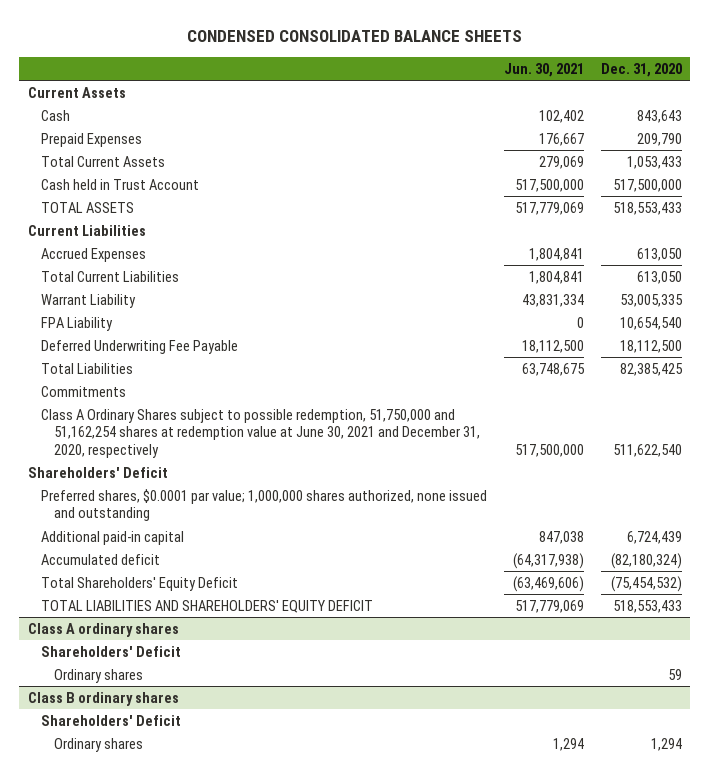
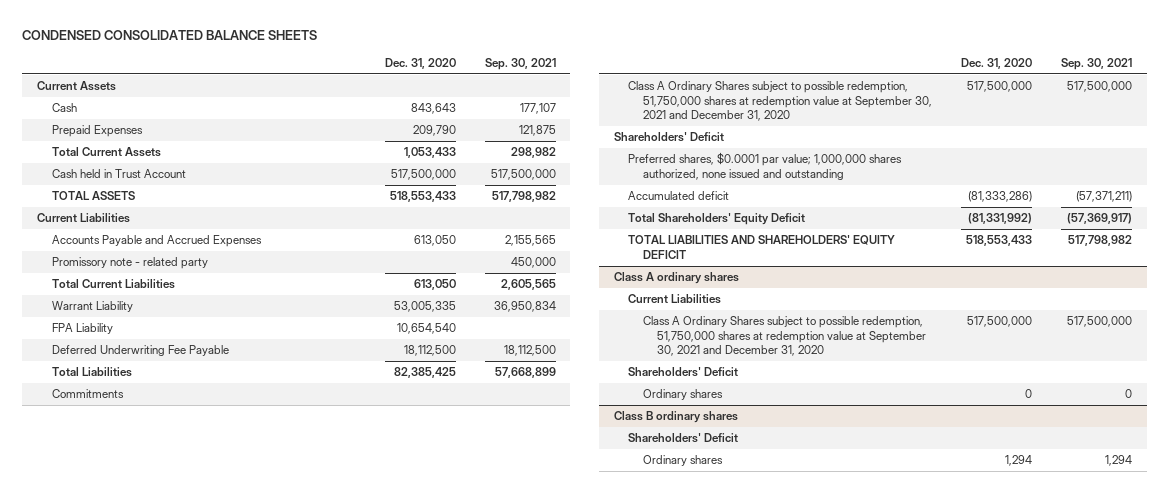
- | Jun. 30, 2021 | Dec. 31, 2020
+ | Dec. 31, 2020 | Sep. 30, 2021
- Accrued Expenses | 1,804,841 | 613,050
+ Accounts Payable and Accrued Expenses | 613,050 | 2,155,565
+ Promissory note - related party | | 450,000
- Class A Ordinary Shares subject to possible redemption, 51,750,000 and 51,162,254 shares at redemption value at June 30, 2021 and December 31, 2020, respectively | 517,500,000 | 511,622,540
+ Class A Ordinary Shares subject to possible redemption, 51,750,000 shares at redemption value at September 30, 2021 and December 31, 2020 | 517,500,000 | 517,500,000
- Additional paid-in capital | 847,038 | 6,724,439
- Accumulated deficit | (64,317,938) | (82,180,324)
- Total Shareholders' Equity Deficit | (63,469,606) | (75,454,532)
+ Accumulated deficit | (81,333,286) | (57,371,211)
+ Total Shareholders' Equity Deficit | (81,331,992) | (57,369,917)
@ Class A ordinary shares
+ Current Liabilities
+ Class A Ordinary Shares subject to possible redemption, 51,750,000 shares at redemption value at September 30, 2021 and December 31, 2020 | 517,500,000 | 517,500,000
- Ordinary shares | | 59
+ Ordinary shares | 0 | 0

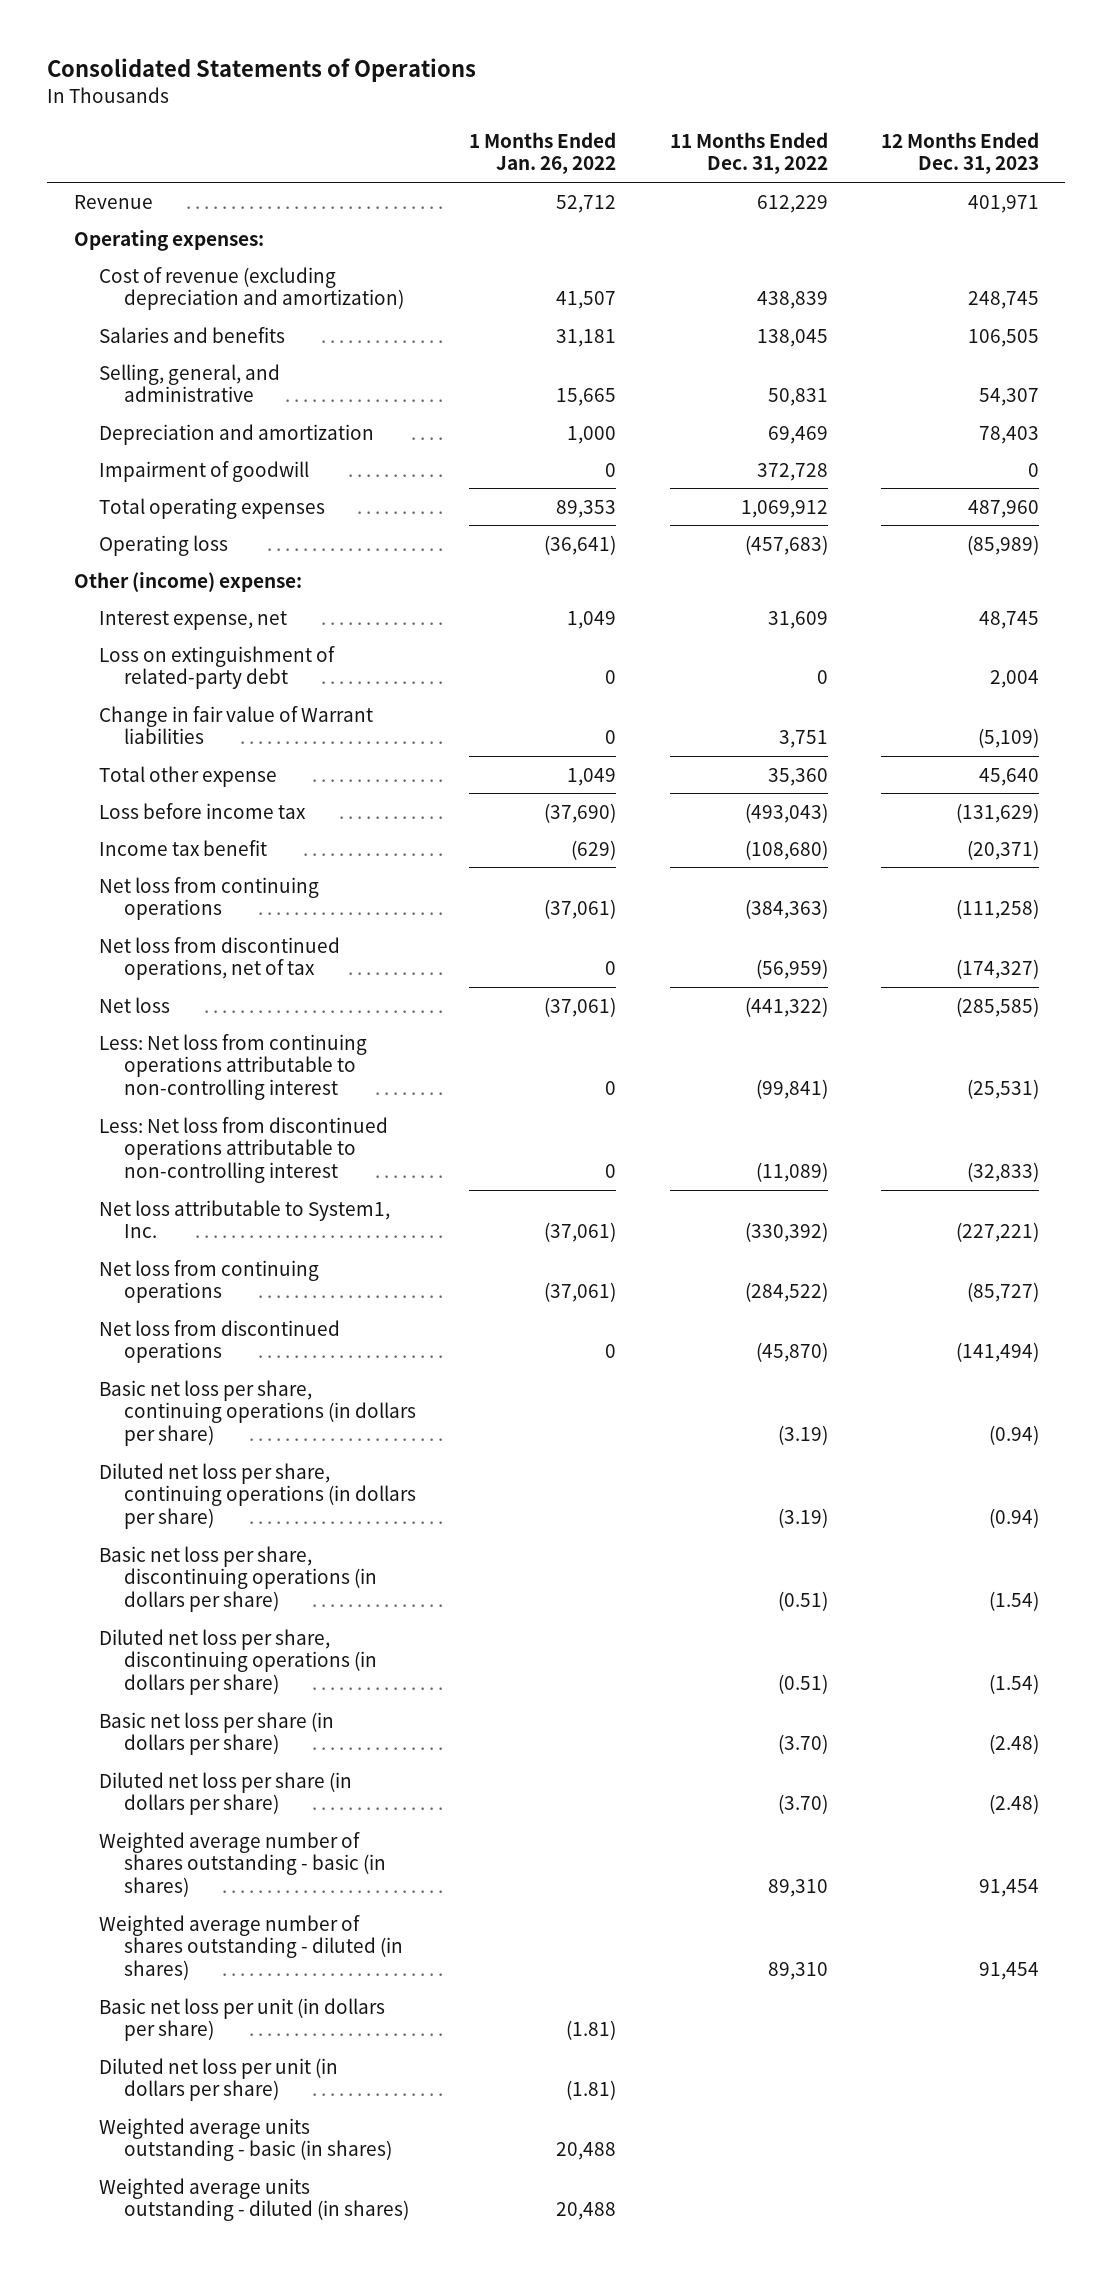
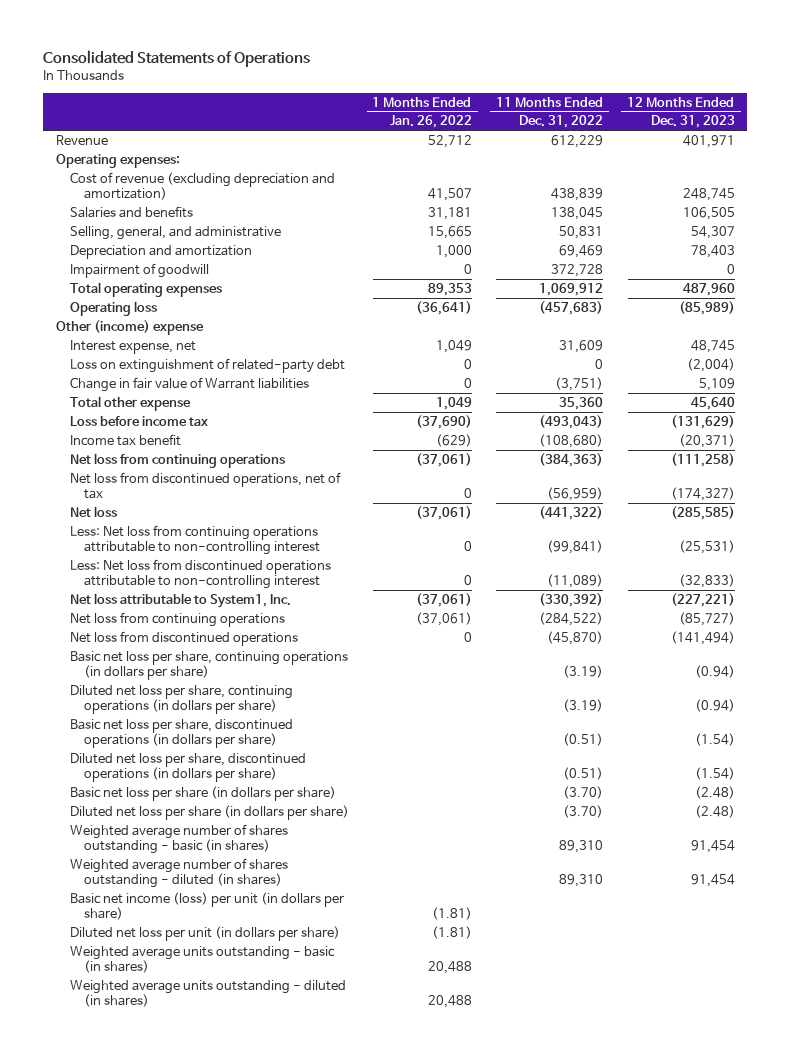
- Other (income) expense:
+ Other (income) expense
- Loss on extinguishment of related-party debt | 0 | 0 | 2,004
- Change in fair value of Warrant liabilities | 0 | 3,751 | (5,109)
+ Loss on extinguishment of related-party debt | 0 | 0 | (2,004)
+ Change in fair value of Warrant liabilities | 0 | (3,751) | 5,109
- Basic net loss per share, discontinuing operations (in dollars per share) | | (0.51) | (1.54)
- Diluted net loss per share, discontinuing operations (in dollars per share) | | (0.51) | (1.54)
+ Basic net loss per share, discontinued operations (in dollars per share) | | (0.51) | (1.54)
+ Diluted net loss per share, discontinued operations (in dollars per share) | | (0.51) | (1.54)
- Basic net loss per unit (in dollars per share) | (1.81) | |
+ Basic net income (loss) per unit (in dollars per share) | (1.81) | |

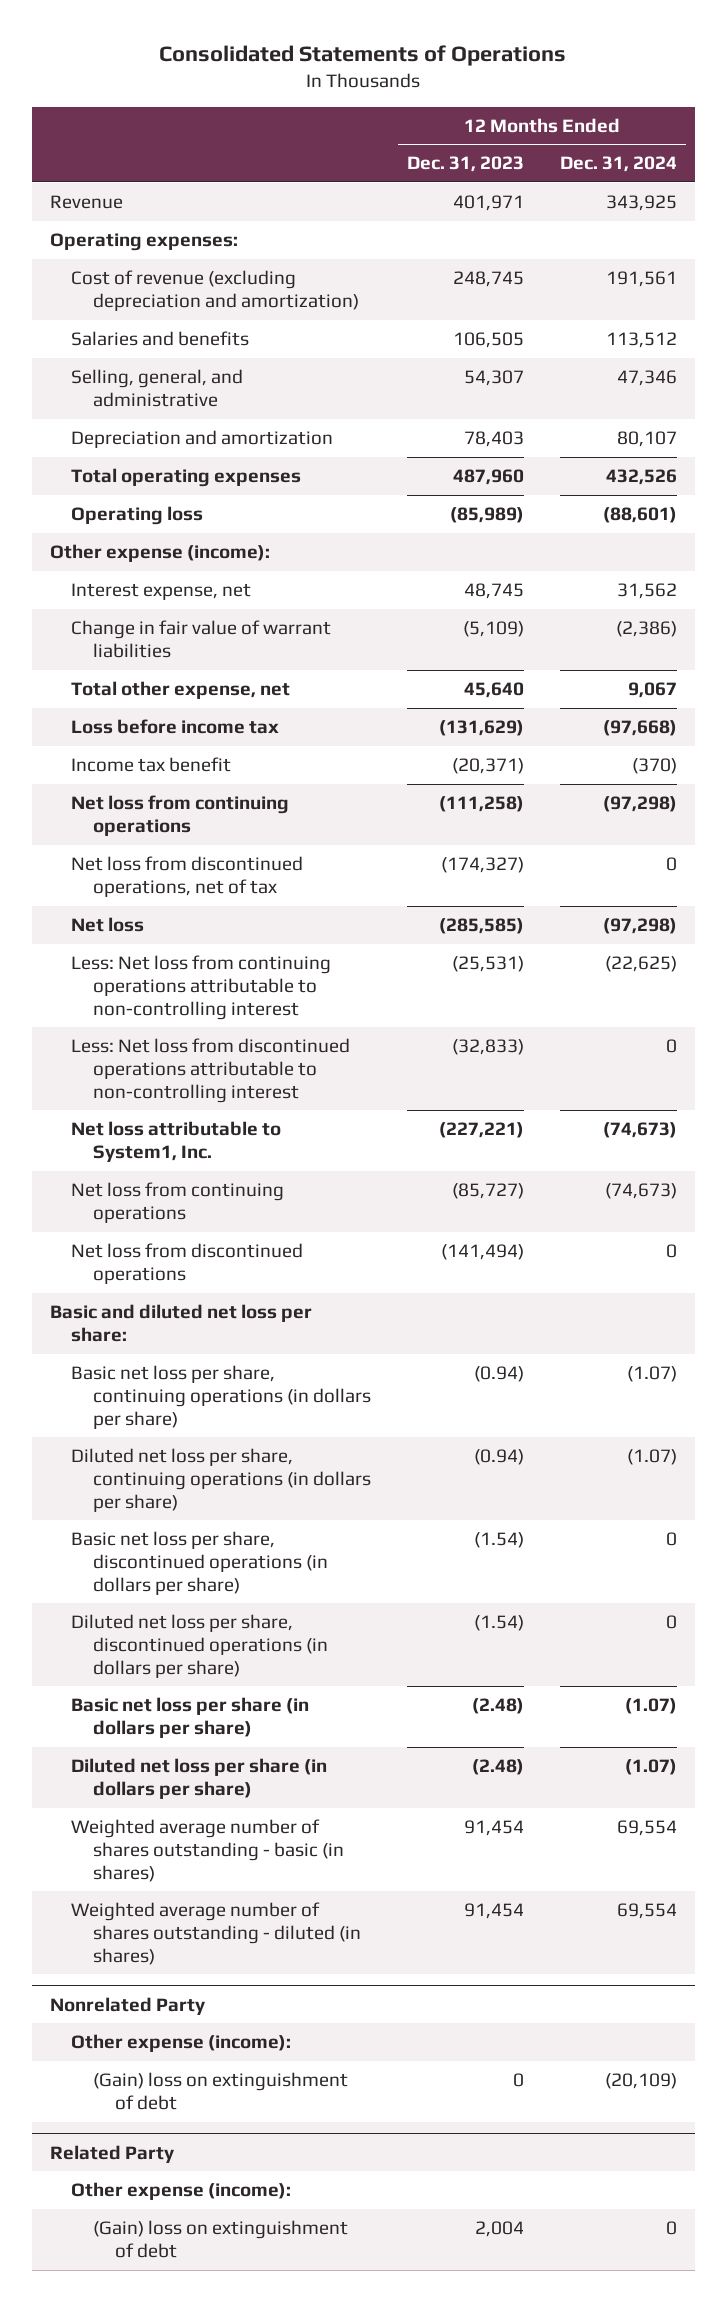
- | 1 Months Ended Jan. 26, 2022 | 11 Months Ended Dec. 31, 2022 | 12 Months Ended Dec. 31, 2023
+ | 12 Months Ended Dec. 31, 2023 | 12 Months Ended Dec. 31, 2024
- Impairment of goodwill | 0 | 372,728 | 0
- Other (income) expense
+ Other expense (income):
- Loss on extinguishment of related-party debt | 0 | 0 | (2,004)
- Change in fair value of Warrant liabilities | 0 | (3,751) | 5,109
- Total other expense | 1,049 | 35,360 | 45,640
+ Change in fair value of warrant liabilities | (5,109) | (2,386)
+ Total other expense, net | 45,640 | 9,067
+ Basic and diluted net loss per share:
- Basic net income (loss) per unit (in dollars per share) | (1.81) | |
- Diluted net loss per unit (in dollars per share) | (1.81) | |
- Weighted average units outstanding - basic (in shares) | 20,488 | |
- Weighted average units outstanding - diluted (in shares) | 20,488 | |
+ Nonrelated Party
+ Other expense (income):
+ (Gain) loss on extinguishment of debt | 0 | (20,109)
+ Related Party
+ Other expense (income):
+ (Gain) loss on extinguishment of debt | 2,004 | 0

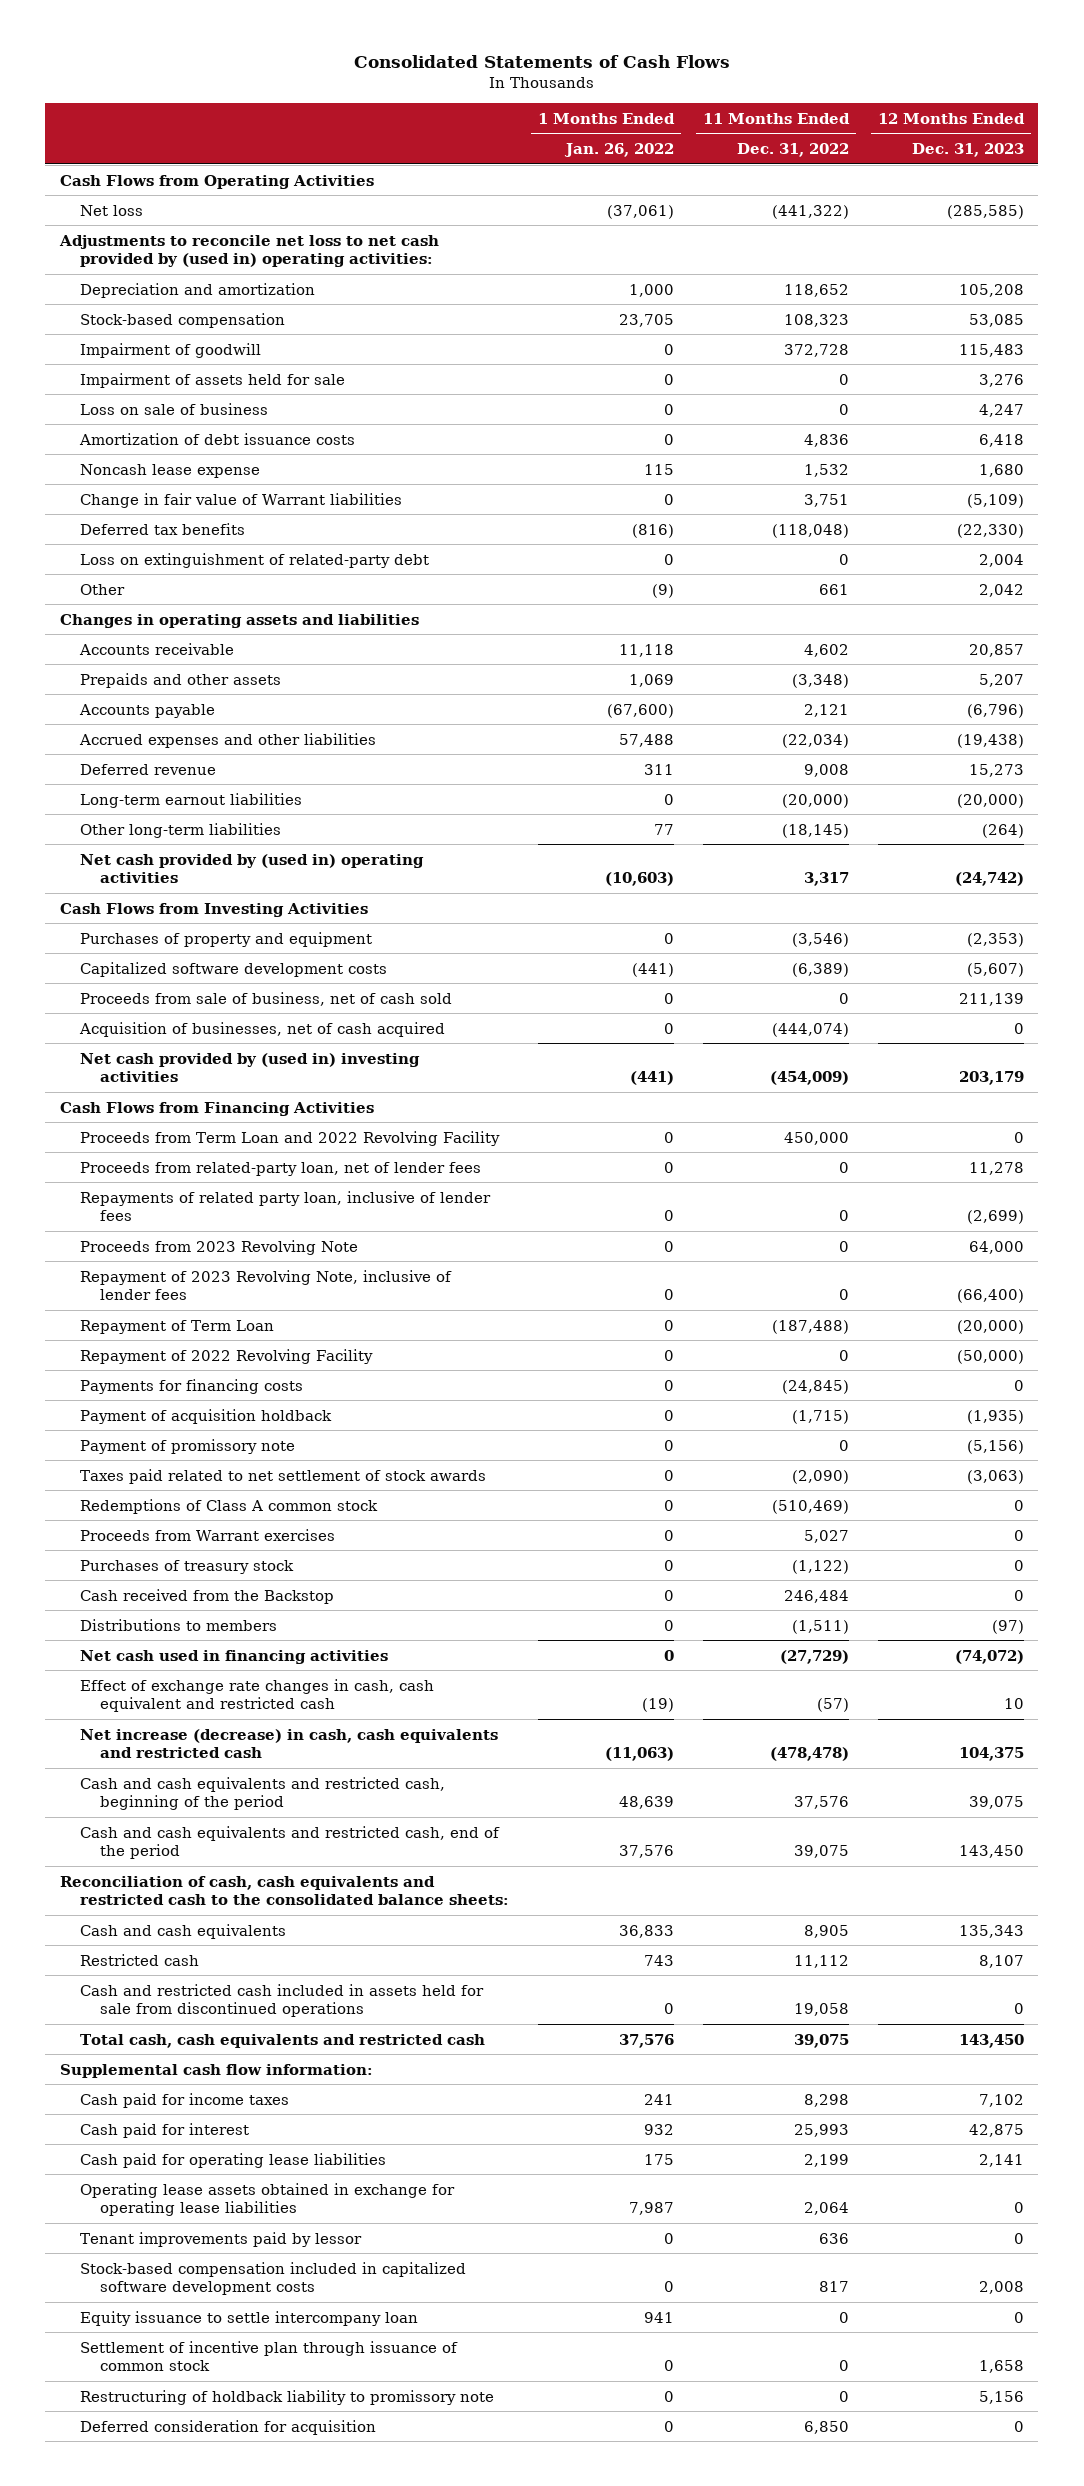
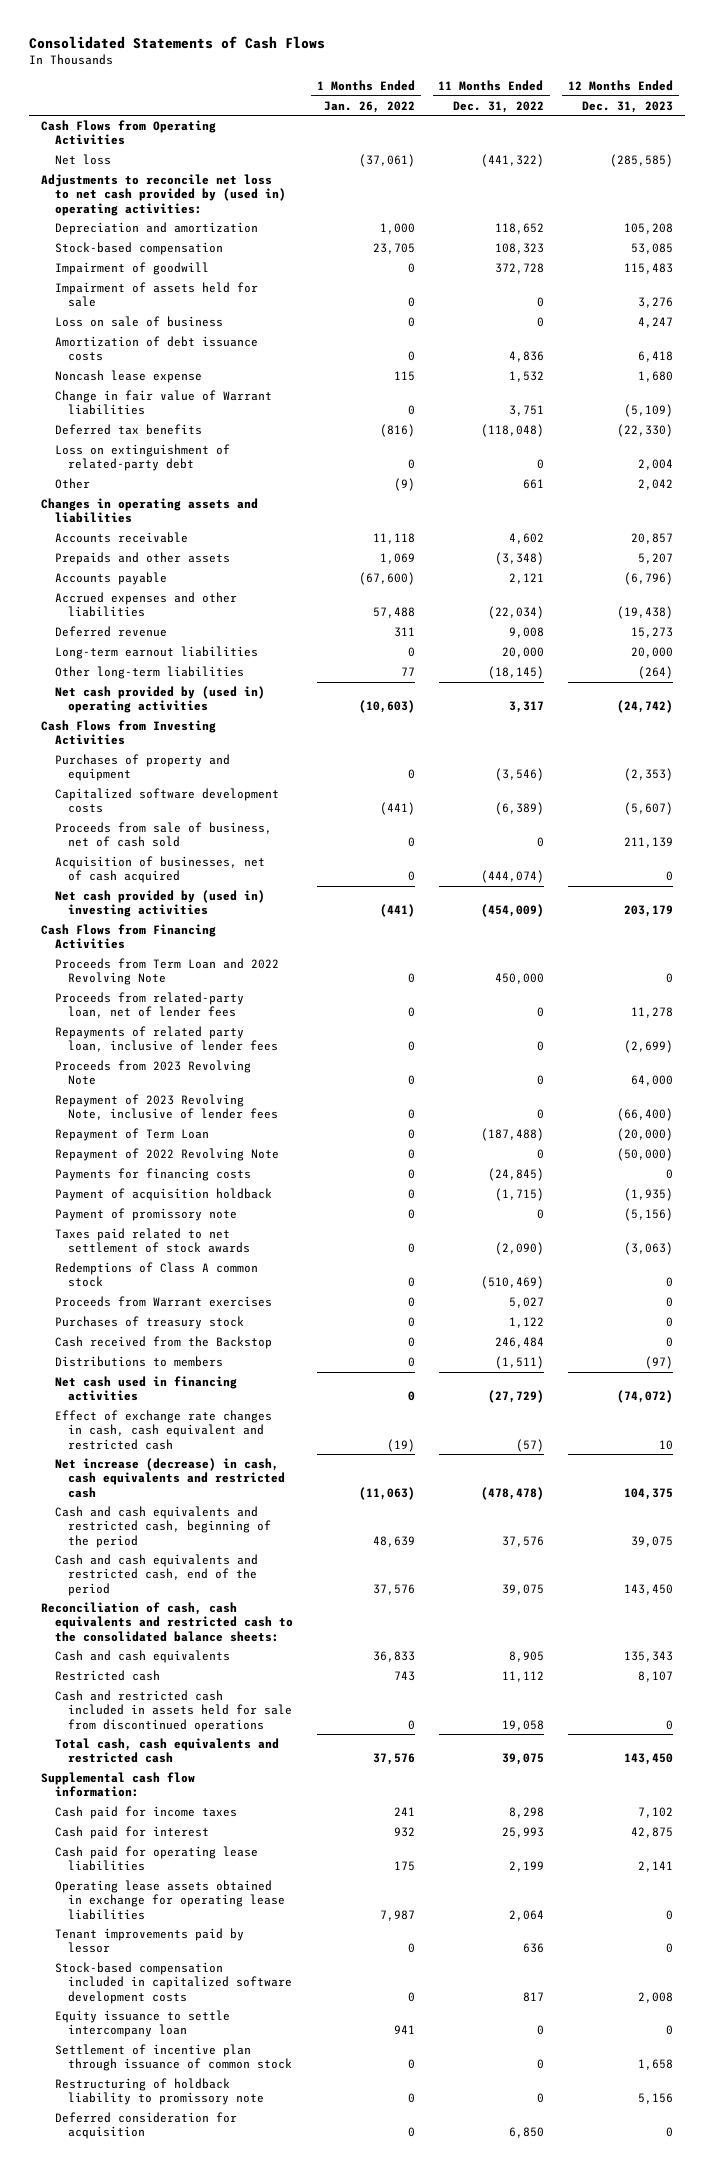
- Long-term earnout liabilities | 0 | (20,000) | (20,000)
+ Long-term earnout liabilities | 0 | 20,000 | 20,000
- Proceeds from Term Loan and 2022 Revolving Facility | 0 | 450,000 | 0
+ Proceeds from Term Loan and 2022 Revolving Note | 0 | 450,000 | 0
- Repayment of 2022 Revolving Facility | 0 | 0 | (50,000)
+ Repayment of 2022 Revolving Note | 0 | 0 | (50,000)
- Purchases of treasury stock | 0 | (1,122) | 0
+ Purchases of treasury stock | 0 | 1,122 | 0

